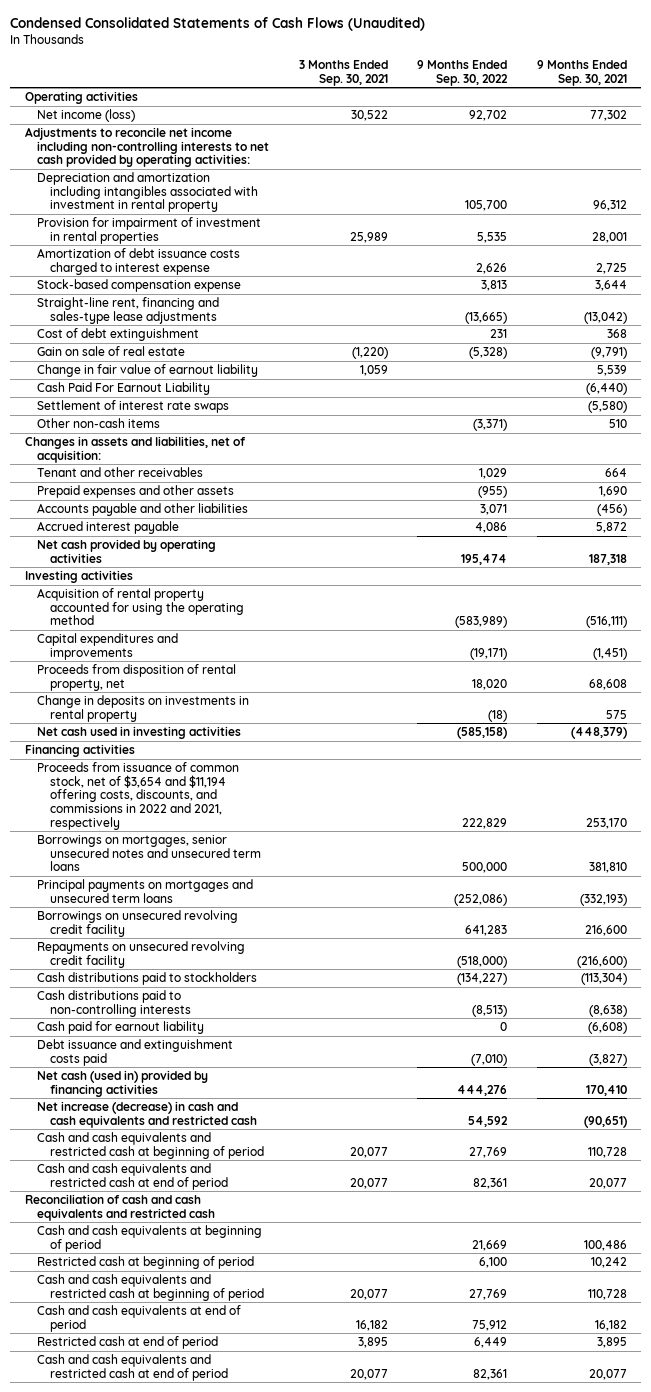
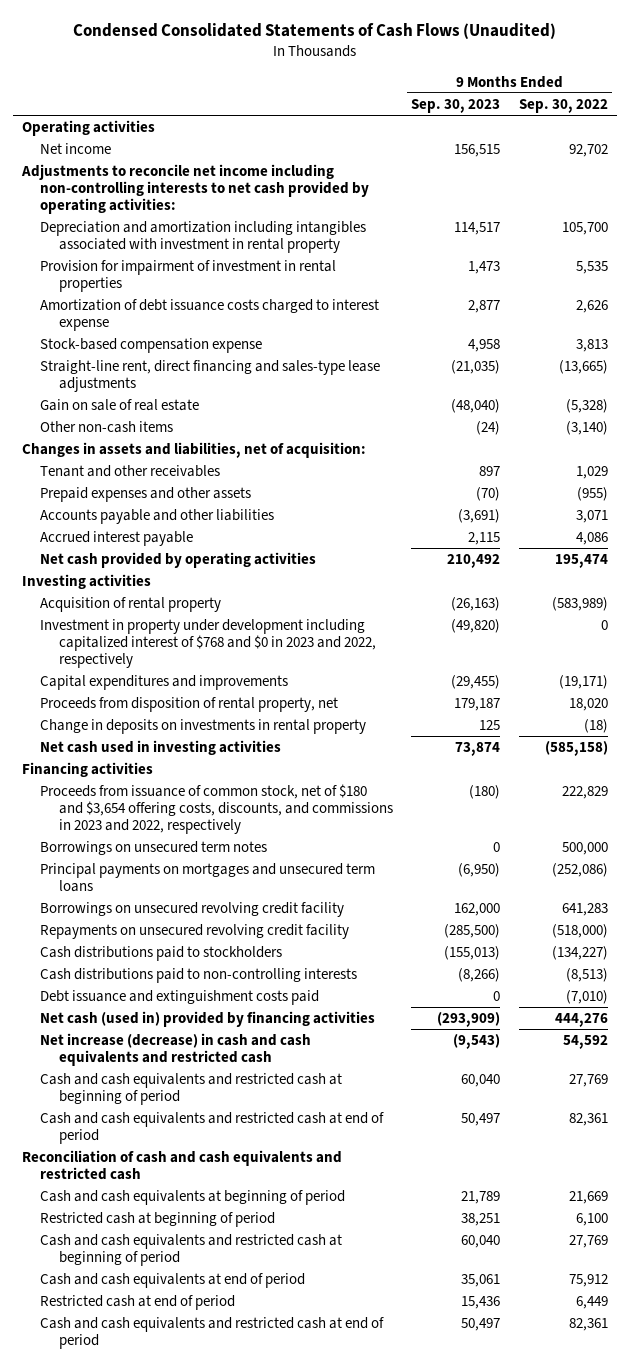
- | 3 Months Ended Sep. 30, 2021 | 9 Months Ended Sep. 30, 2022 | 9 Months Ended Sep. 30, 2021
+ | 9 Months Ended Sep. 30, 2023 | 9 Months Ended Sep. 30, 2022
- Net income (loss) | 30,522 | 92,702 | 77,302
+ Net income | 156,515 | 92,702
- Straight-line rent, financing and sales-type lease adjustments | | (13,665) | (13,042)
- Cost of debt extinguishment | | 231 | 368
+ Straight-line rent, direct financing and sales-type lease adjustments | (21,035) | (13,665)
- Change in fair value of earnout liability | 1,059 | | 5,539
- Cash Paid For Earnout Liability | | | (6,440)
- Settlement of interest rate swaps | | | (5,580)
- Other non-cash items | | (3,371) | 510
+ Other non-cash items | (24) | (3,140)
- Acquisition of rental property accounted for using the operating method | | (583,989) | (516,111)
+ Acquisition of rental property | (26,163) | (583,989)
+ Investment in property under development including capitalized interest of $768 and $0 in 2023 and 2022, respectively | (49,820) | 0
- Proceeds from issuance of common stock, net of $3,654 and $11,194 offering costs, discounts, and commissions in 2022 and 2021, respectively | | 222,829 | 253,170
- Borrowings on mortgages, senior unsecured notes and unsecured term loans | | 500,000 | 381,810
+ Proceeds from issuance of common stock, net of $180 and $3,654 offering costs, discounts, and commissions in 2023 and 2022, respectively | (180) | 222,829
+ Borrowings on unsecured term notes | 0 | 500,000
- Cash paid for earnout liability | | 0 | (6,608)

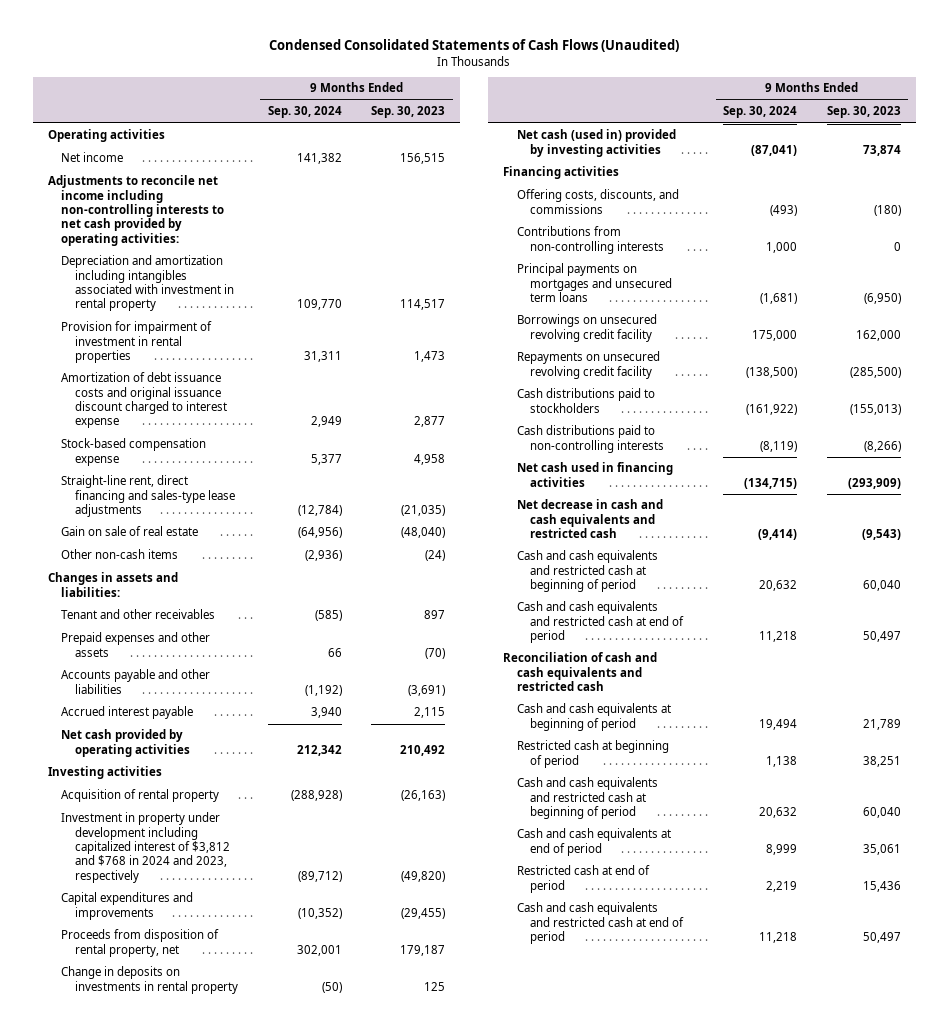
- | 9 Months Ended Sep. 30, 2023 | 9 Months Ended Sep. 30, 2022
+ | 9 Months Ended Sep. 30, 2024 | 9 Months Ended Sep. 30, 2023
- Amortization of debt issuance costs charged to interest expense | 2,877 | 2,626
+ Amortization of debt issuance costs and original issuance discount charged to interest expense | 2,949 | 2,877
- Changes in assets and liabilities, net of acquisition:
+ Changes in assets and liabilities:
- Investment in property under development including capitalized interest of $768 and $0 in 2023 and 2022, respectively | (49,820) | 0
+ Investment in property under development including capitalized interest of $3,812 and $768 in 2024 and 2023, respectively | (89,712) | (49,820)
- Net cash used in investing activities | 73,874 | (585,158)
+ Net cash (used in) provided by investing activities | (87,041) | 73,874
- Proceeds from issuance of common stock, net of $180 and $3,654 offering costs, discounts, and commissions in 2023 and 2022, respectively | (180) | 222,829
- Borrowings on unsecured term notes | 0 | 500,000
+ Offering costs, discounts, and commissions | (493) | (180)
+ Contributions from non-controlling interests | 1,000 | 0
- Debt issuance and extinguishment costs paid | 0 | (7,010)
- Net cash (used in) provided by financing activities | (293,909) | 444,276
- Net increase (decrease) in cash and cash equivalents and restricted cash | (9,543) | 54,592
+ Net cash used in financing activities | (134,715) | (293,909)
+ Net decrease in cash and cash equivalents and restricted cash | (9,414) | (9,543)

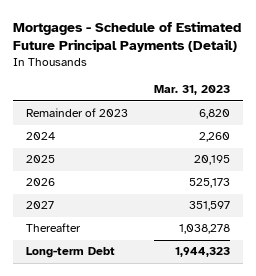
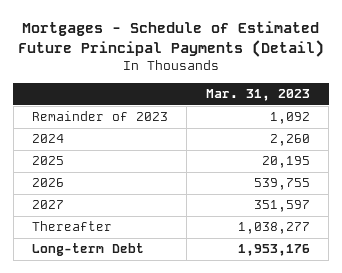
- Remainder of 2023 | 6,820
+ Remainder of 2023 | 1,092
- 2026 | 525,173
+ 2026 | 539,755
- Thereafter | 1,038,278
- Long-term Debt | 1,944,323
+ Thereafter | 1,038,277
+ Long-term Debt | 1,953,176

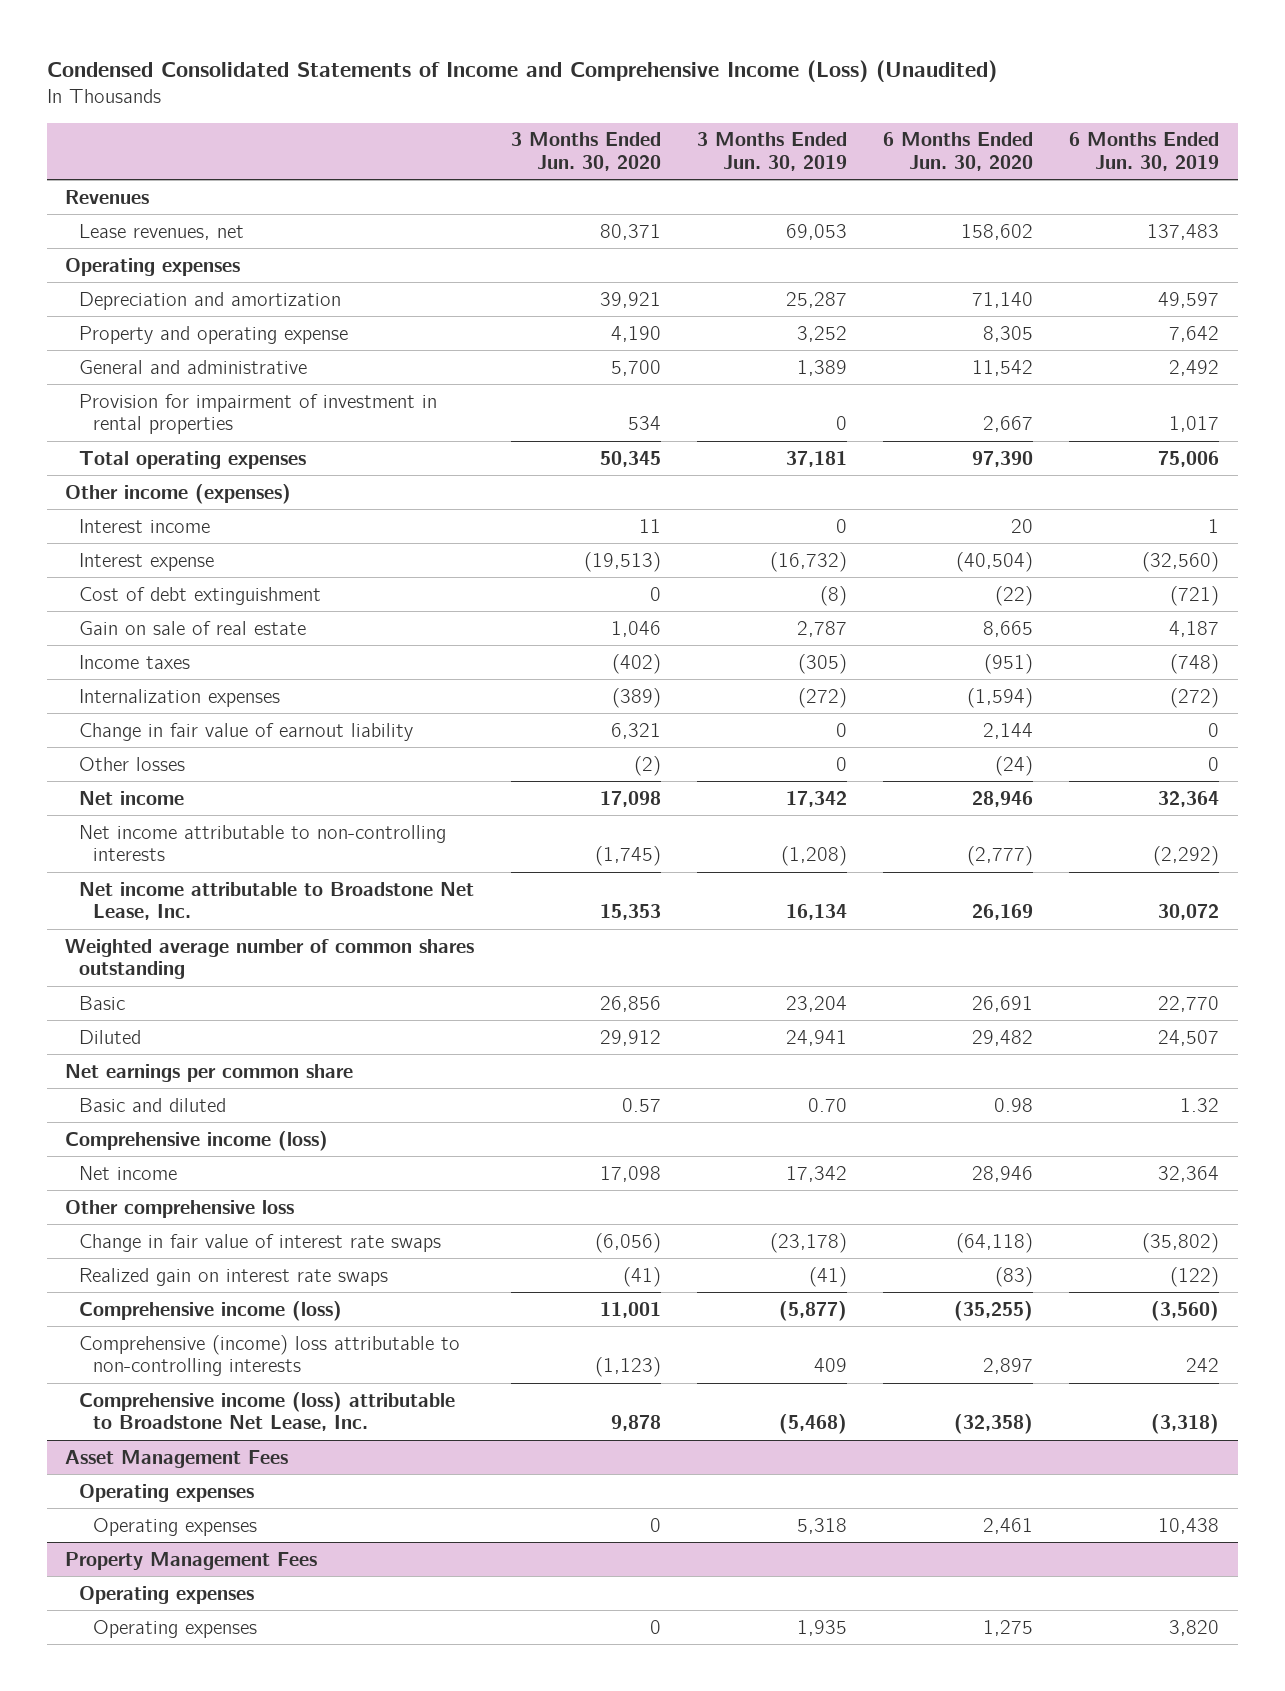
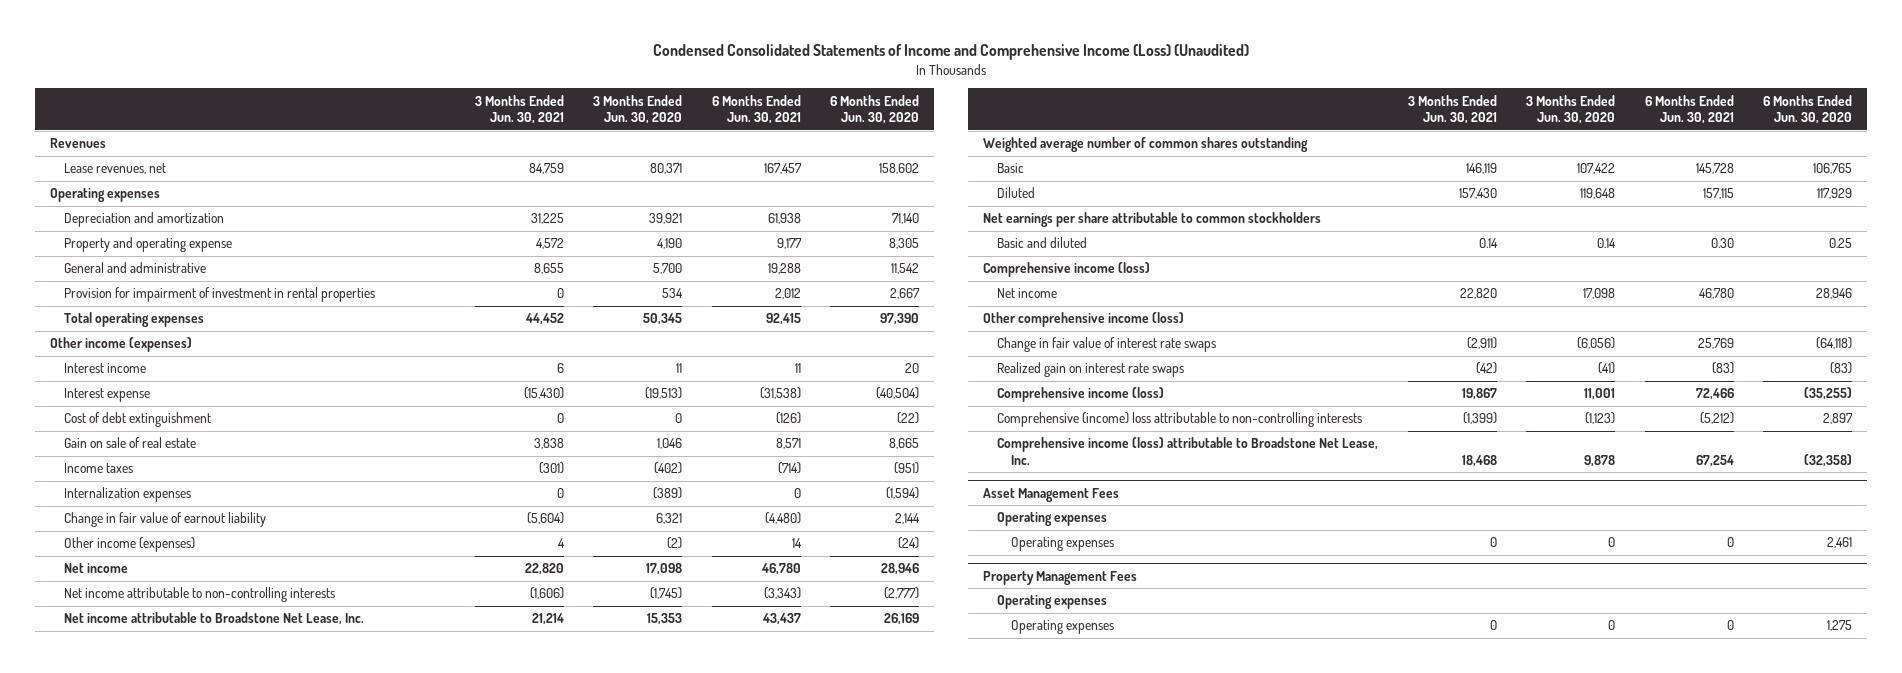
- | 3 Months Ended Jun. 30, 2020 | 3 Months Ended Jun. 30, 2019 | 6 Months Ended Jun. 30, 2020 | 6 Months Ended Jun. 30, 2019
+ | 3 Months Ended Jun. 30, 2021 | 3 Months Ended Jun. 30, 2020 | 6 Months Ended Jun. 30, 2021 | 6 Months Ended Jun. 30, 2020
- Other losses | (2) | 0 | (24) | 0
+ Other income (expenses) | 4 | (2) | 14 | (24)
- Basic | 26,856 | 23,204 | 26,691 | 22,770
- Diluted | 29,912 | 24,941 | 29,482 | 24,507
- Net earnings per common share
- Basic and diluted | 0.57 | 0.70 | 0.98 | 1.32
+ Basic | 146,119 | 107,422 | 145,728 | 106,765
+ Diluted | 157,430 | 119,648 | 157,115 | 117,929
+ Net earnings per share attributable to common stockholders
+ Basic and diluted | 0.14 | 0.14 | 0.30 | 0.25
- Other comprehensive loss
+ Other comprehensive income (loss)

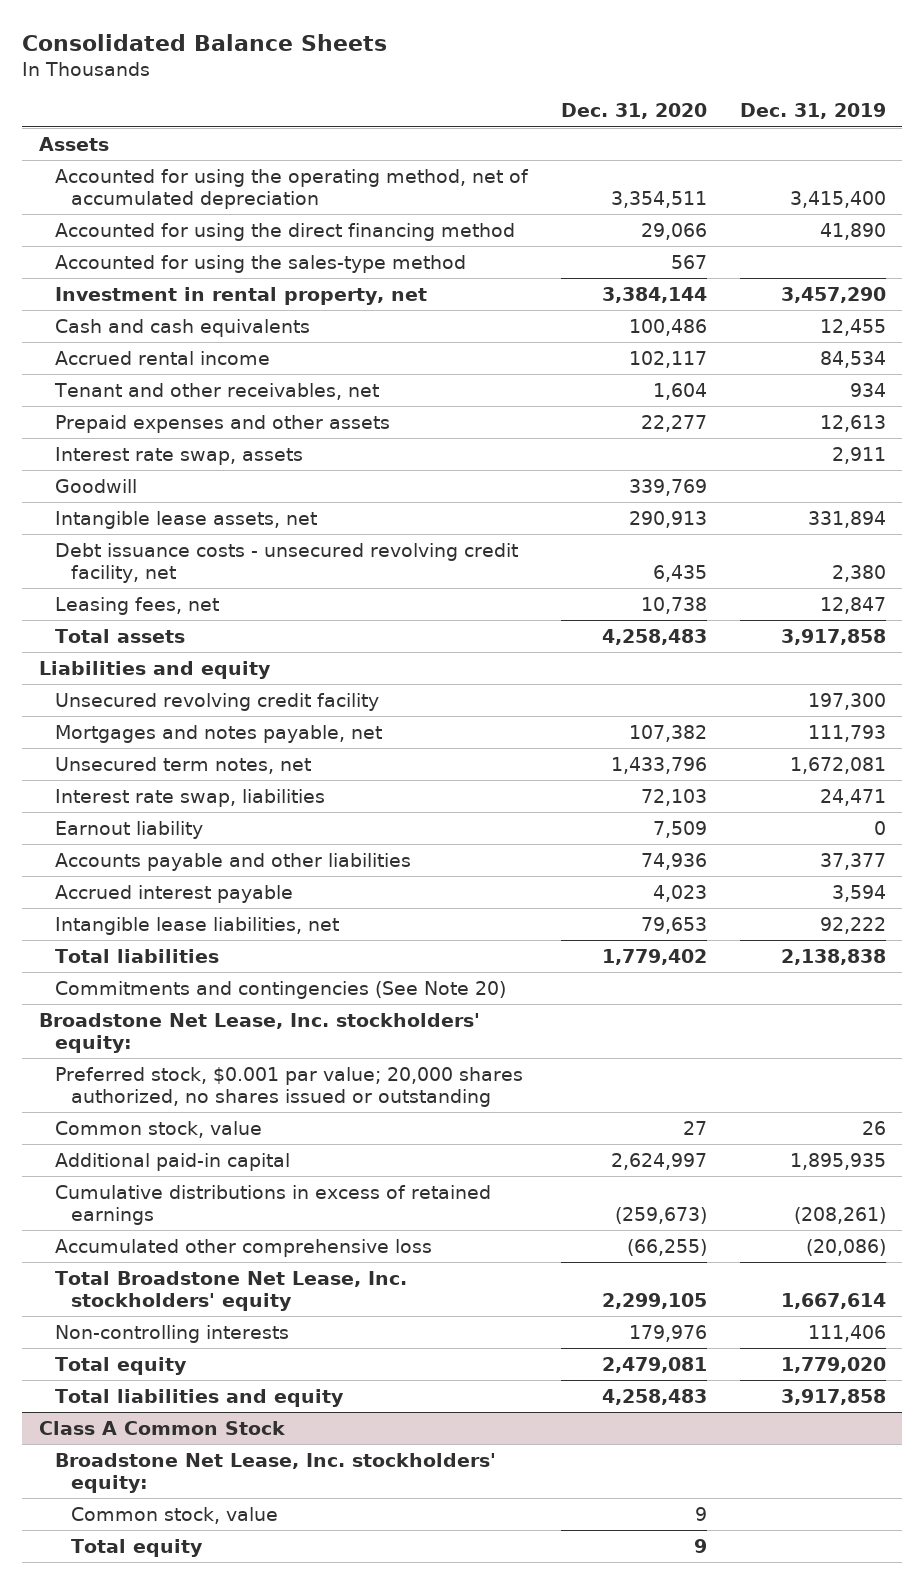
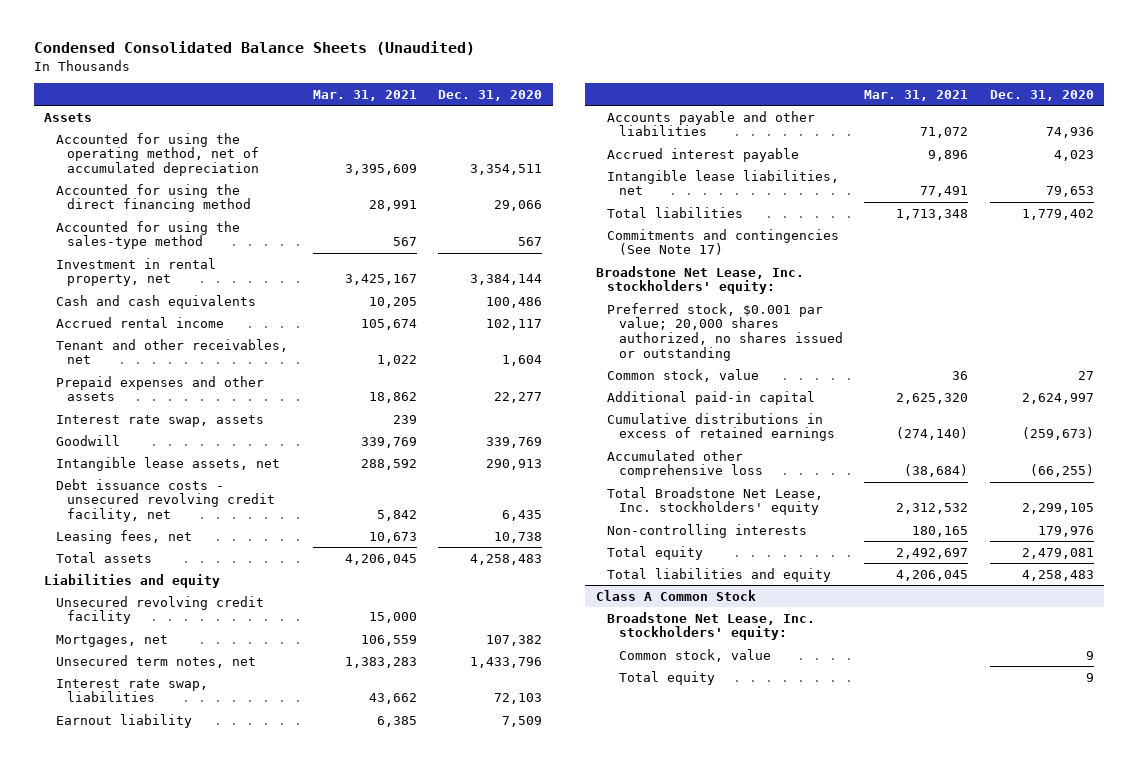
- Consolidated Balance Sheets
+ Condensed Consolidated Balance Sheets (Unaudited)
- | Dec. 31, 2020 | Dec. 31, 2019
+ | Mar. 31, 2021 | Dec. 31, 2020
- Mortgages and notes payable, net | 107,382 | 111,793
+ Mortgages, net | 106,559 | 107,382
- Commitments and contingencies (See Note 20)
+ Commitments and contingencies (See Note 17)

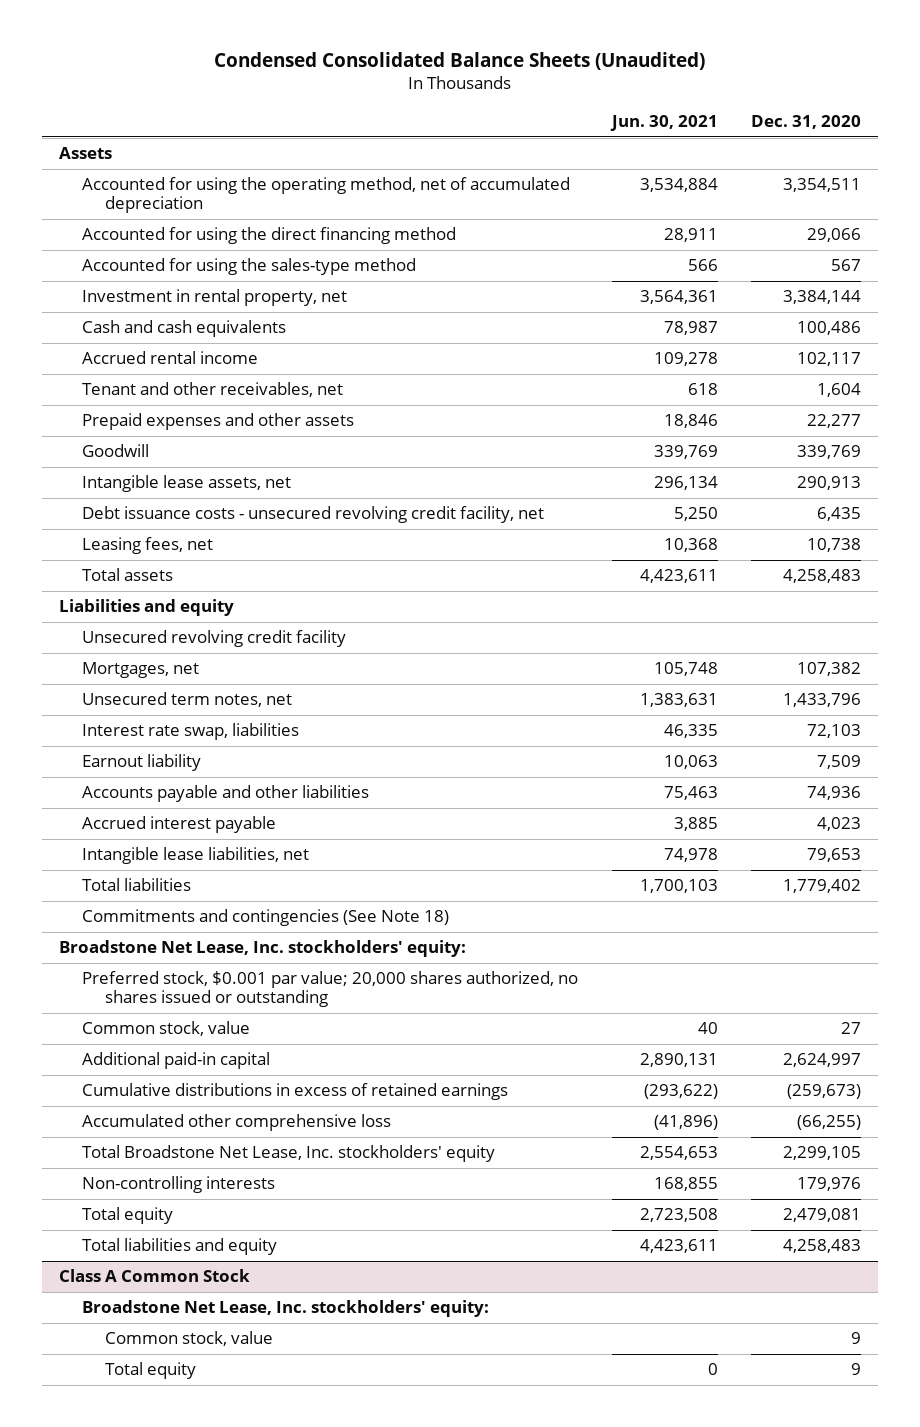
- | Mar. 31, 2021 | Dec. 31, 2020
+ | Jun. 30, 2021 | Dec. 31, 2020
- Interest rate swap, assets | 239 |
- Commitments and contingencies (See Note 17)
+ Commitments and contingencies (See Note 18)

